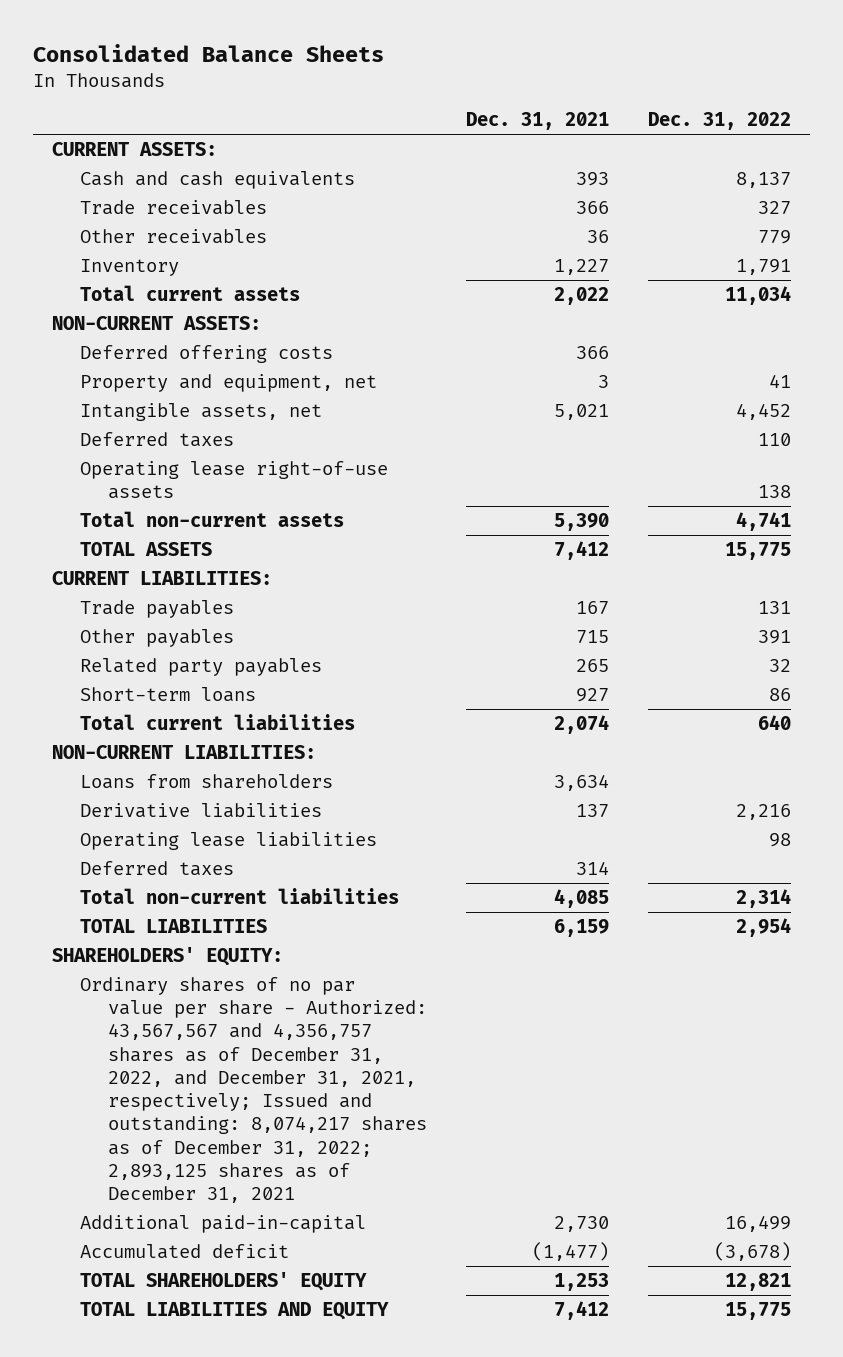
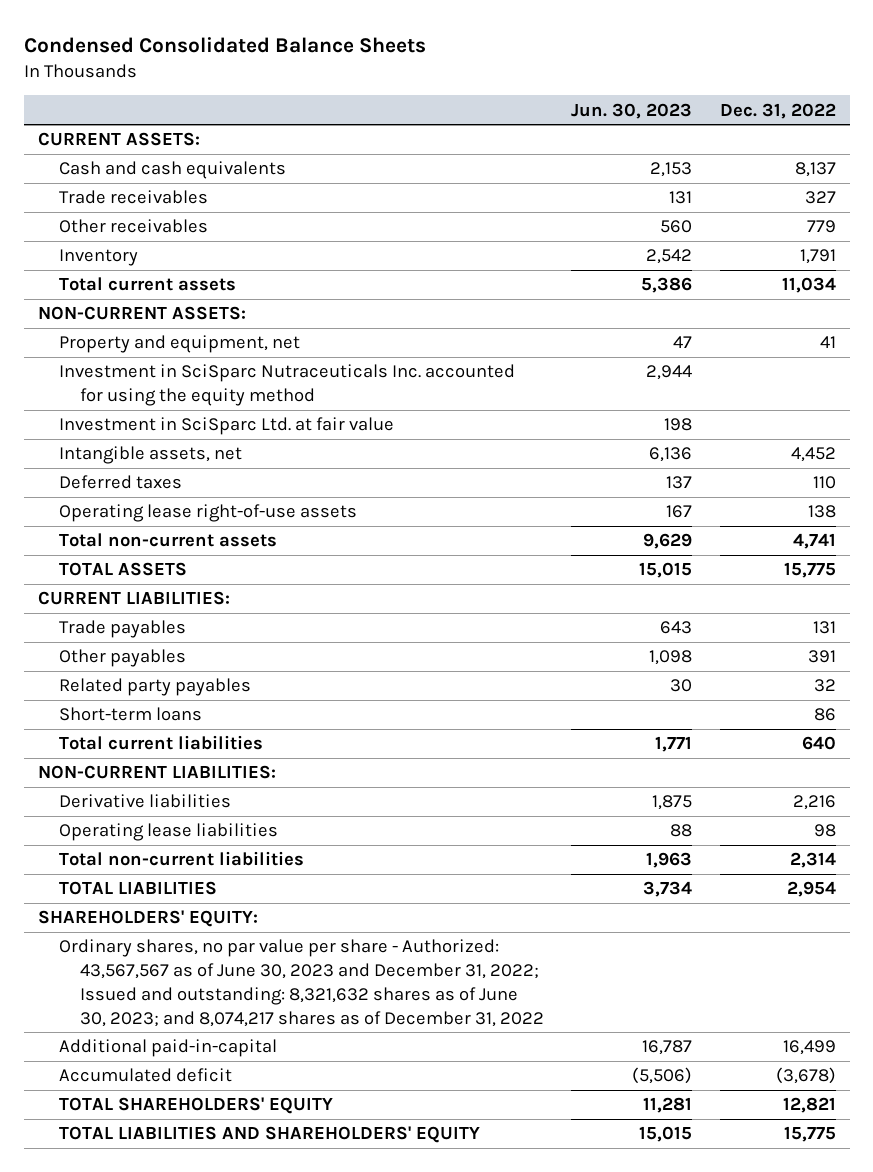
- Consolidated Balance Sheets
+ Condensed Consolidated Balance Sheets
- | Dec. 31, 2021 | Dec. 31, 2022
+ | Jun. 30, 2023 | Dec. 31, 2022
- Deferred offering costs | 366 |
+ Investment in SciSparc Nutraceuticals Inc. accounted for using the equity method | 2,944 |
+ Investment in SciSparc Ltd. at fair value | 198 |
- Loans from shareholders | 3,634 |
- Deferred taxes | 314 |
- Ordinary shares of no par value per share - Authorized: 43,567,567 and 4,356,757 shares as of December 31, 2022, and December 31, 2021, respectively; Issued and outstanding: 8,074,217 shares as of December 31, 2022; 2,893,125 shares as of December 31, 2021
+ Ordinary shares, no par value per share - Authorized: 43,567,567 as of June 30, 2023 and December 31, 2022; Issued and outstanding: 8,321,632 shares as of June 30, 2023; and 8,074,217 shares as of December 31, 2022
- TOTAL LIABILITIES AND EQUITY | 7,412 | 15,775
+ TOTAL LIABILITIES AND SHAREHOLDERS' EQUITY | 15,015 | 15,775

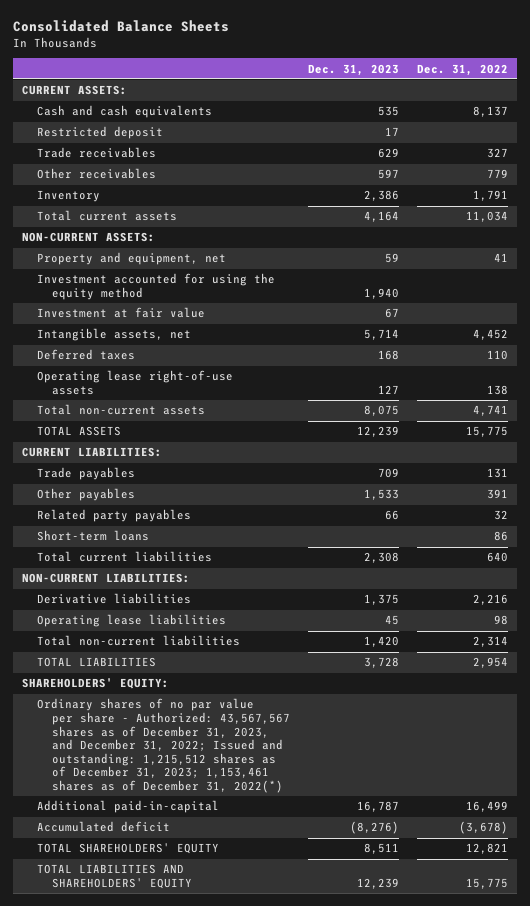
- Condensed Consolidated Balance Sheets
+ Consolidated Balance Sheets
- | Jun. 30, 2023 | Dec. 31, 2022
+ | Dec. 31, 2023 | Dec. 31, 2022
+ Restricted deposit | 17 |
- Investment in SciSparc Nutraceuticals Inc. accounted for using the equity method | 2,944 |
- Investment in SciSparc Ltd. at fair value | 198 |
+ Investment accounted for using the equity method | 1,940 |
+ Investment at fair value | 67 |
- Ordinary shares, no par value per share - Authorized: 43,567,567 as of June 30, 2023 and December 31, 2022; Issued and outstanding: 8,321,632 shares as of June 30, 2023; and 8,074,217 shares as of December 31, 2022
+ Ordinary shares of no par value per share - Authorized: 43,567,567 shares as of December 31, 2023, and December 31, 2022; Issued and outstanding: 1,215,512 shares as of December 31, 2023; 1,153,461 shares as of December 31, 2022(*)

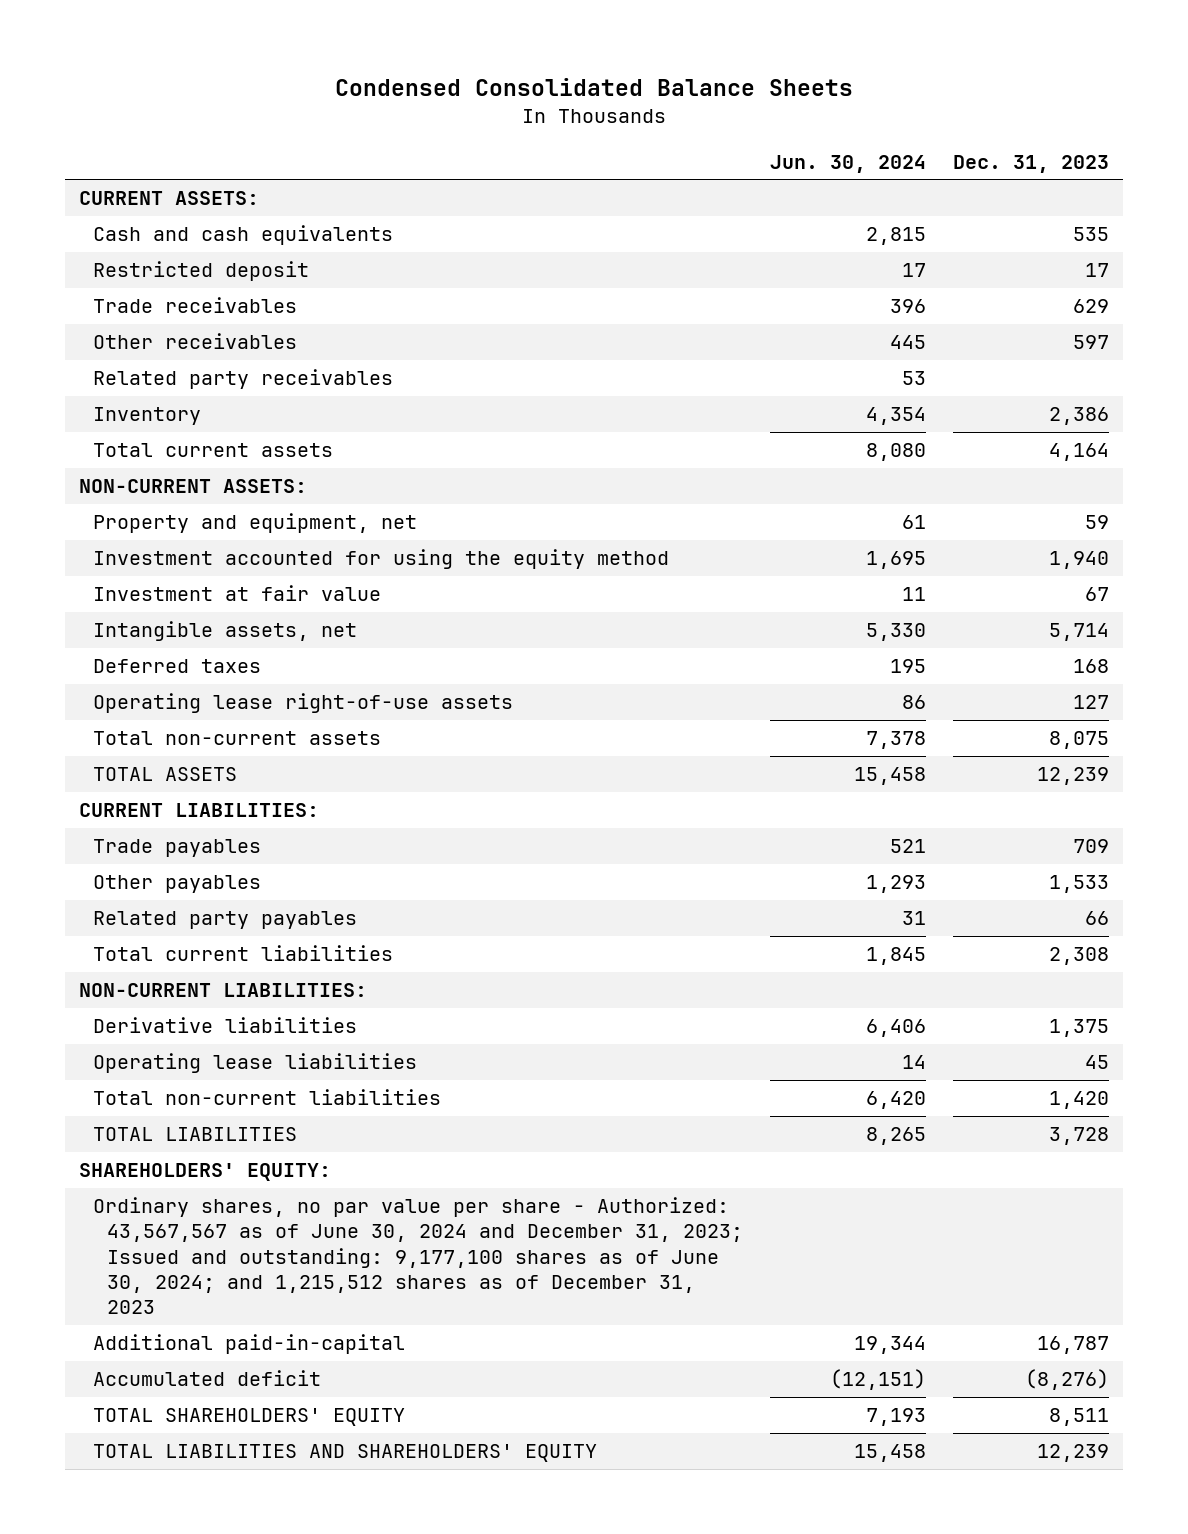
- Consolidated Balance Sheets
+ Condensed Consolidated Balance Sheets
- | Dec. 31, 2023 | Dec. 31, 2022
+ | Jun. 30, 2024 | Dec. 31, 2023
+ Related party receivables | 53 |
- Short-term loans | | 86
- Ordinary shares of no par value per share - Authorized: 43,567,567 shares as of December 31, 2023, and December 31, 2022; Issued and outstanding: 1,215,512 shares as of December 31, 2023; 1,153,461 shares as of December 31, 2022(*)
+ Ordinary shares, no par value per share - Authorized: 43,567,567 as of June 30, 2024 and December 31, 2023; Issued and outstanding: 9,177,100 shares as of June 30, 2024; and 1,215,512 shares as of December 31, 2023

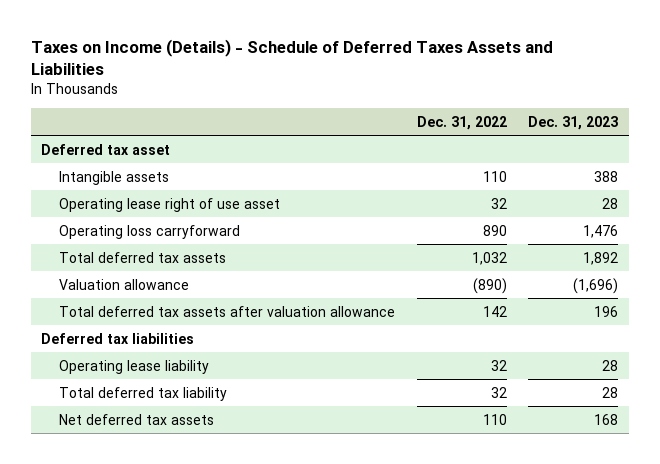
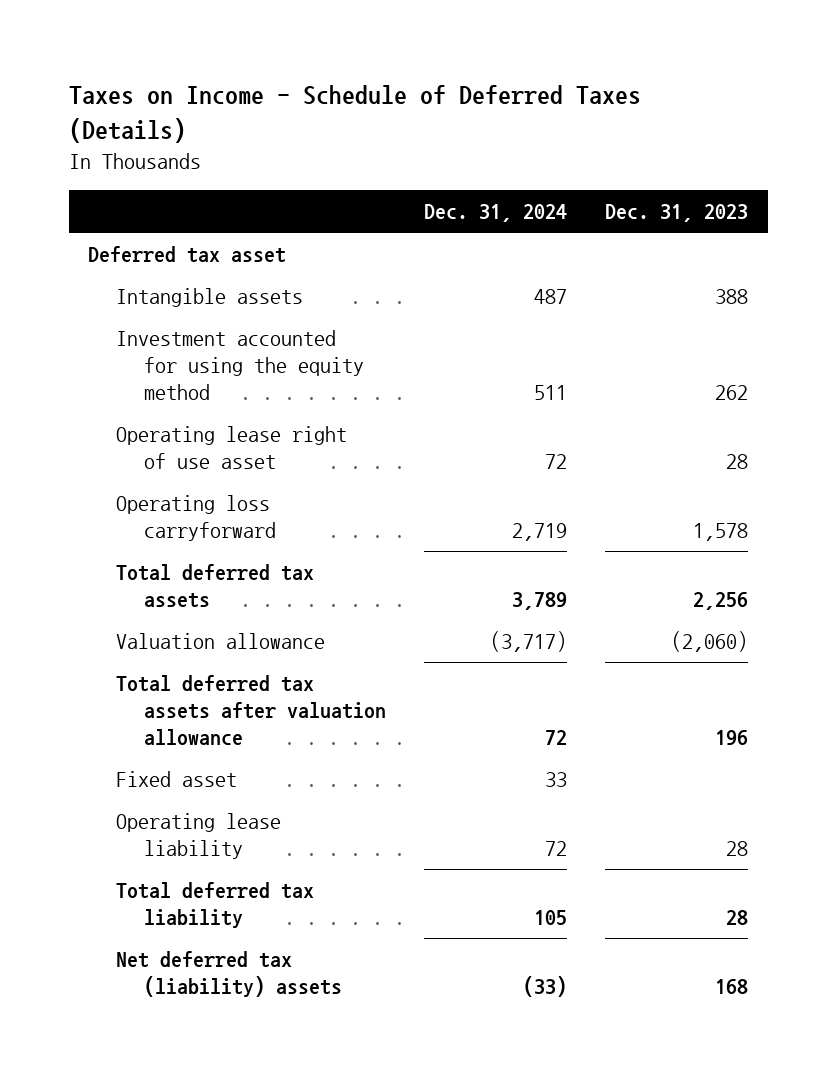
- Taxes on Income (Details) - Schedule of Deferred Taxes Assets and Liabilities
+ Taxes on Income - Schedule of Deferred Taxes (Details)
- | Dec. 31, 2022 | Dec. 31, 2023
+ | Dec. 31, 2024 | Dec. 31, 2023
+ Investment accounted for using the equity method | 511 | 262
- Operating loss carryforward | 890 | 1,476
- Total deferred tax assets | 1,032 | 1,892
- Valuation allowance | (890) | (1,696)
+ Operating loss carryforward | 2,719 | 1,578
+ Total deferred tax assets | 3,789 | 2,256
+ Valuation allowance | (3,717) | (2,060)
- Deferred tax liabilities
+ Fixed asset | 33 |
- Net deferred tax assets | 110 | 168
+ Net deferred tax (liability) assets | (33) | 168

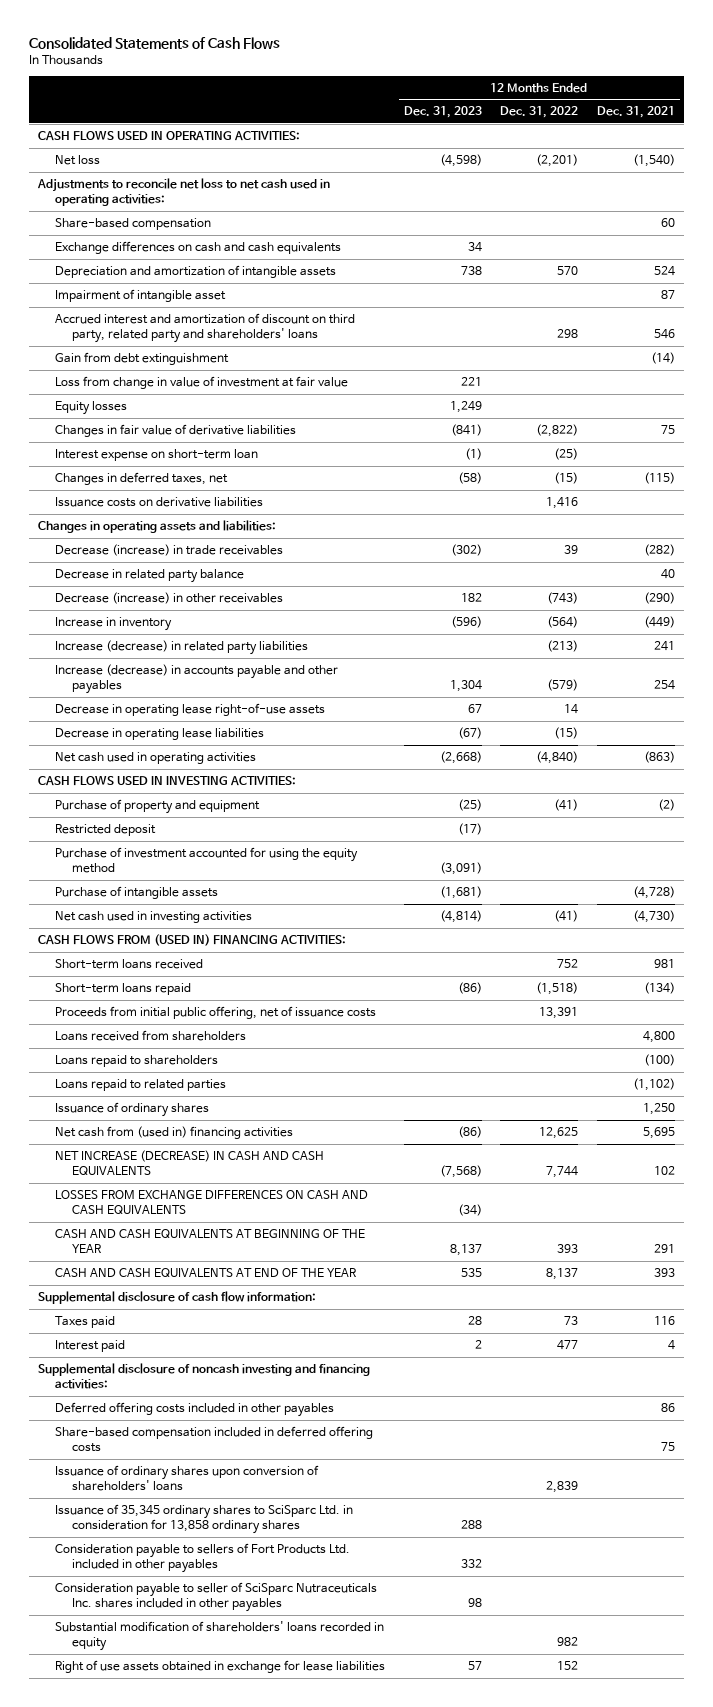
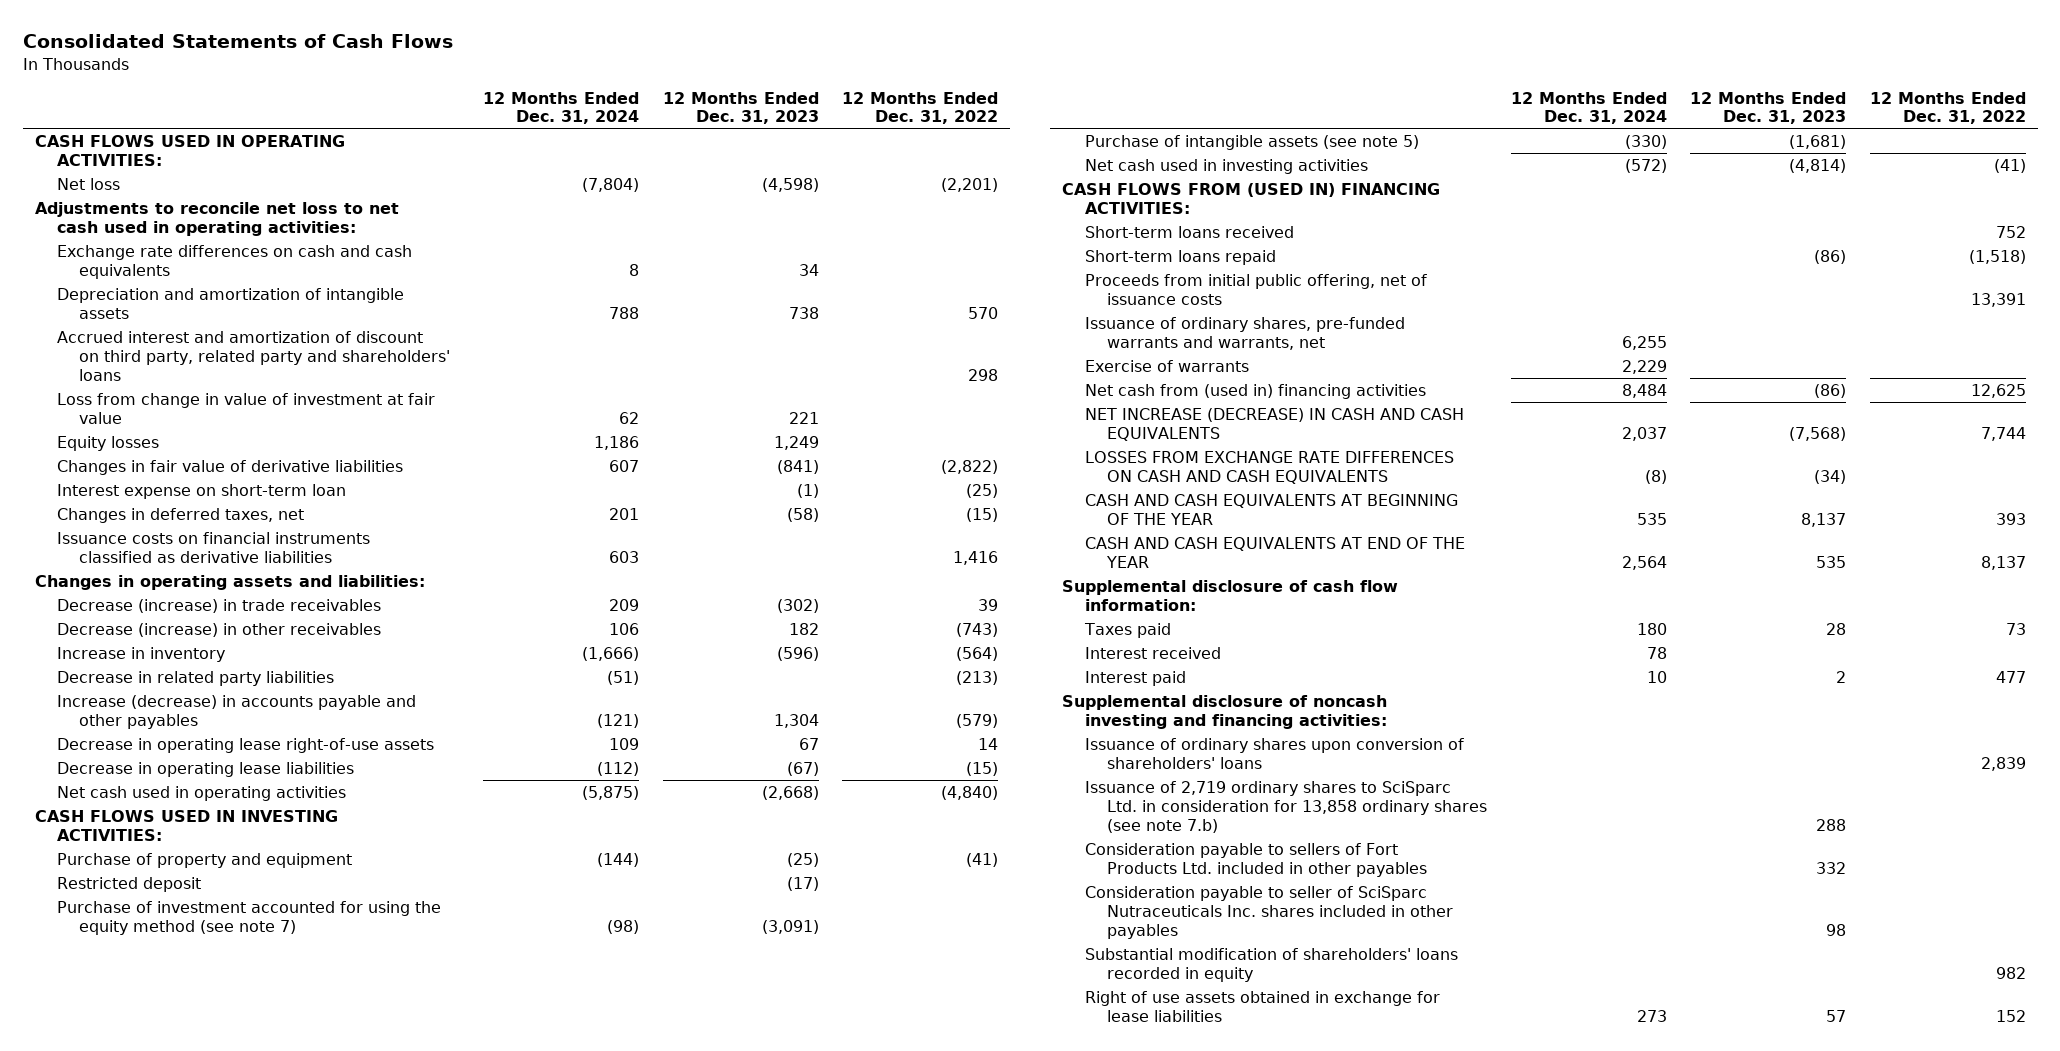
- | 12 Months Ended Dec. 31, 2023 | 12 Months Ended Dec. 31, 2022 | 12 Months Ended Dec. 31, 2021
+ | 12 Months Ended Dec. 31, 2024 | 12 Months Ended Dec. 31, 2023 | 12 Months Ended Dec. 31, 2022
- Share-based compensation | | | 60
- Exchange differences on cash and cash equivalents | 34 | |
+ Exchange rate differences on cash and cash equivalents | 8 | 34 |
- Impairment of intangible asset | | | 87
- Gain from debt extinguishment | | | (14)
- Issuance costs on derivative liabilities | | 1,416 |
+ Issuance costs on financial instruments classified as derivative liabilities | 603 | | 1,416
- Decrease in related party balance | | | 40
- Increase (decrease) in related party liabilities | | (213) | 241
+ Decrease in related party liabilities | (51) | | (213)
- Purchase of investment accounted for using the equity method | (3,091) | |
- Purchase of intangible assets | (1,681) | | (4,728)
+ Purchase of investment accounted for using the equity method (see note 7) | (98) | (3,091) |
+ Purchase of intangible assets (see note 5) | (330) | (1,681) |
- Loans received from shareholders | | | 4,800
- Loans repaid to shareholders | | | (100)
- Loans repaid to related parties | | | (1,102)
- Issuance of ordinary shares | | | 1,250
+ Issuance of ordinary shares, pre-funded warrants and warrants, net | 6,255 | |
+ Exercise of warrants | 2,229 | |
- LOSSES FROM EXCHANGE DIFFERENCES ON CASH AND CASH EQUIVALENTS | (34) | |
+ LOSSES FROM EXCHANGE RATE DIFFERENCES ON CASH AND CASH EQUIVALENTS | (8) | (34) |
+ Interest received | 78 | |
- Deferred offering costs included in other payables | | | 86
- Share-based compensation included in deferred offering costs | | | 75
- Issuance of 35,345 ordinary shares to SciSparc Ltd. in consideration for 13,858 ordinary shares | 288 | |
+ Issuance of 2,719 ordinary shares to SciSparc Ltd. in consideration for 13,858 ordinary shares (see note 7.b) | | 288 |

